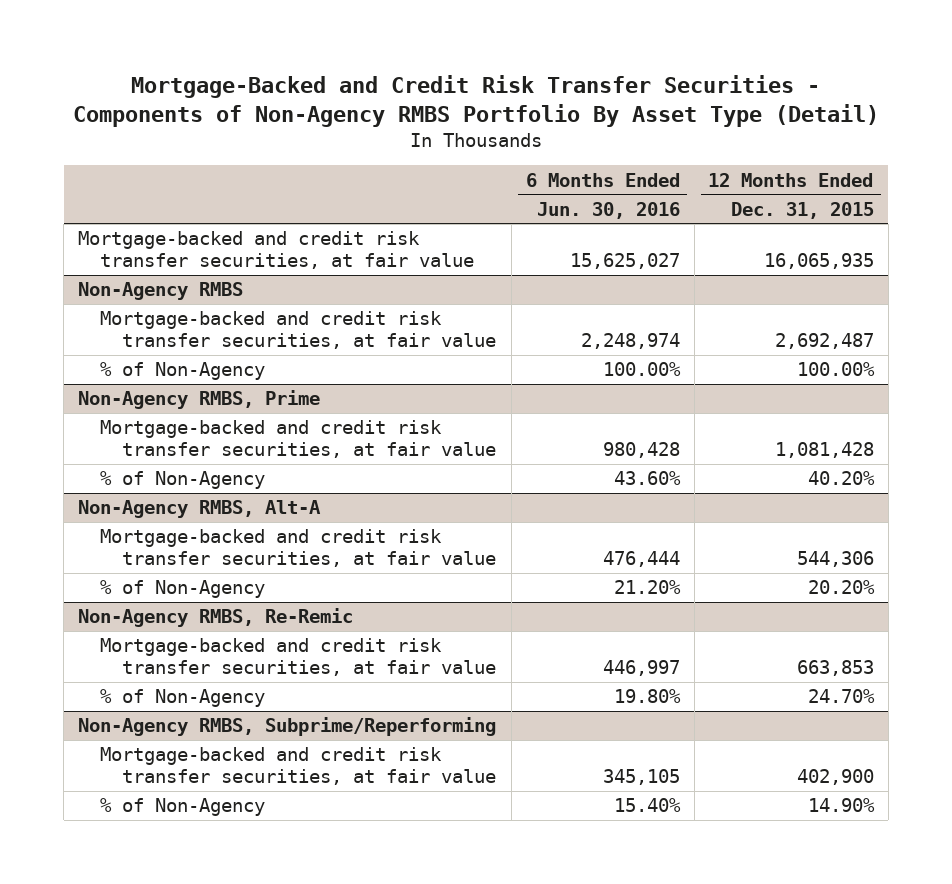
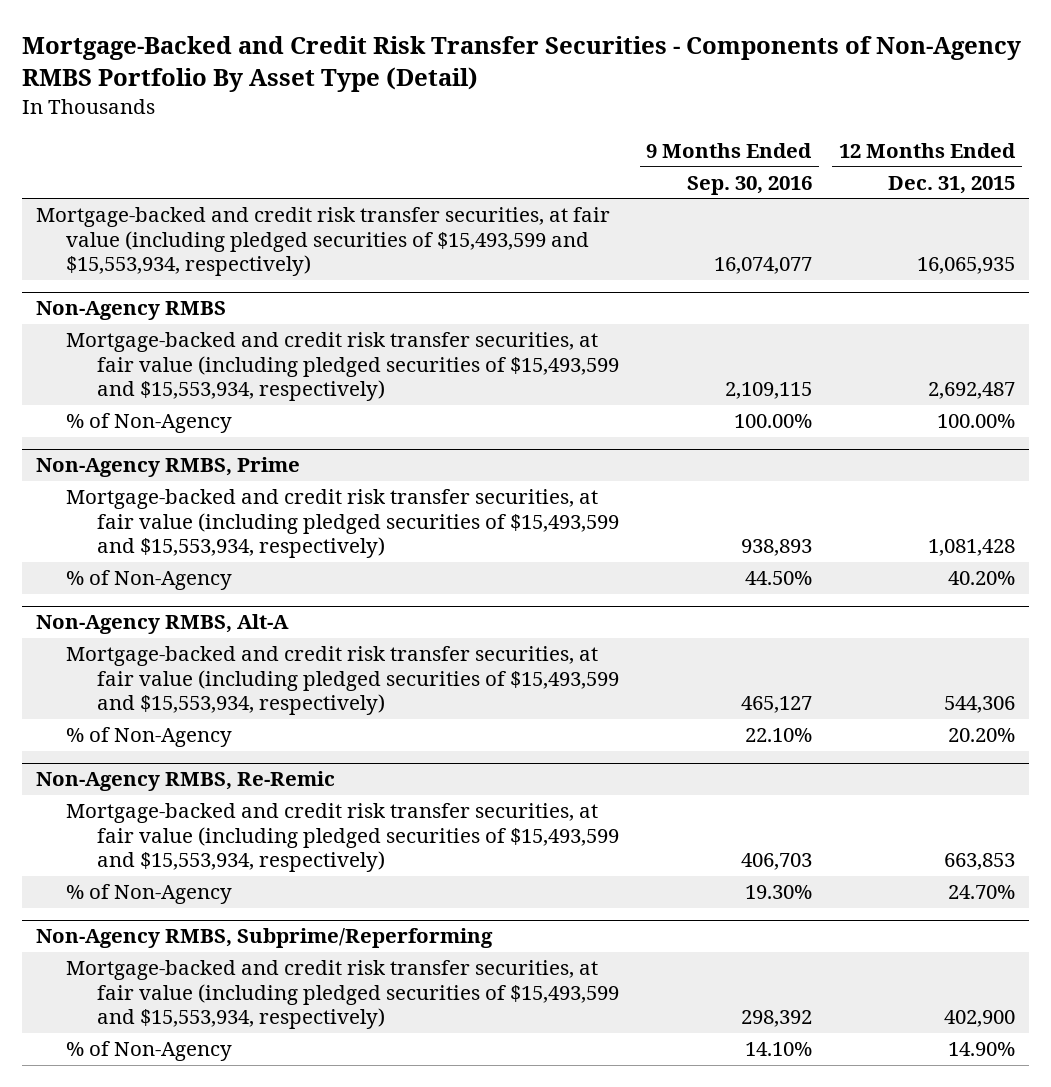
- | 6 Months Ended Jun. 30, 2016 | 12 Months Ended Dec. 31, 2015
+ | 9 Months Ended Sep. 30, 2016 | 12 Months Ended Dec. 31, 2015
- Mortgage-backed and credit risk transfer securities, at fair value | 15,625,027 | 16,065,935
+ Mortgage-backed and credit risk transfer securities, at fair value (including pledged securities of $15,493,599 and $15,553,934, respectively) | 16,074,077 | 16,065,935
@ Non-Agency RMBS
- Mortgage-backed and credit risk transfer securities, at fair value | 2,248,974 | 2,692,487
+ Mortgage-backed and credit risk transfer securities, at fair value (including pledged securities of $15,493,599 and $15,553,934, respectively) | 2,109,115 | 2,692,487
@ Non-Agency RMBS, Prime
- Mortgage-backed and credit risk transfer securities, at fair value | 980,428 | 1,081,428
+ Mortgage-backed and credit risk transfer securities, at fair value (including pledged securities of $15,493,599 and $15,553,934, respectively) | 938,893 | 1,081,428
@ Non-Agency RMBS, Alt-A
- Mortgage-backed and credit risk transfer securities, at fair value | 476,444 | 544,306
+ Mortgage-backed and credit risk transfer securities, at fair value (including pledged securities of $15,493,599 and $15,553,934, respectively) | 465,127 | 544,306
@ Non-Agency RMBS, Re-Remic
- Mortgage-backed and credit risk transfer securities, at fair value | 446,997 | 663,853
+ Mortgage-backed and credit risk transfer securities, at fair value (including pledged securities of $15,493,599 and $15,553,934, respectively) | 406,703 | 663,853
@ Non-Agency RMBS, Subprime/Reperforming
- Mortgage-backed and credit risk transfer securities, at fair value | 345,105 | 402,900
+ Mortgage-backed and credit risk transfer securities, at fair value (including pledged securities of $15,493,599 and $15,553,934, respectively) | 298,392 | 402,900

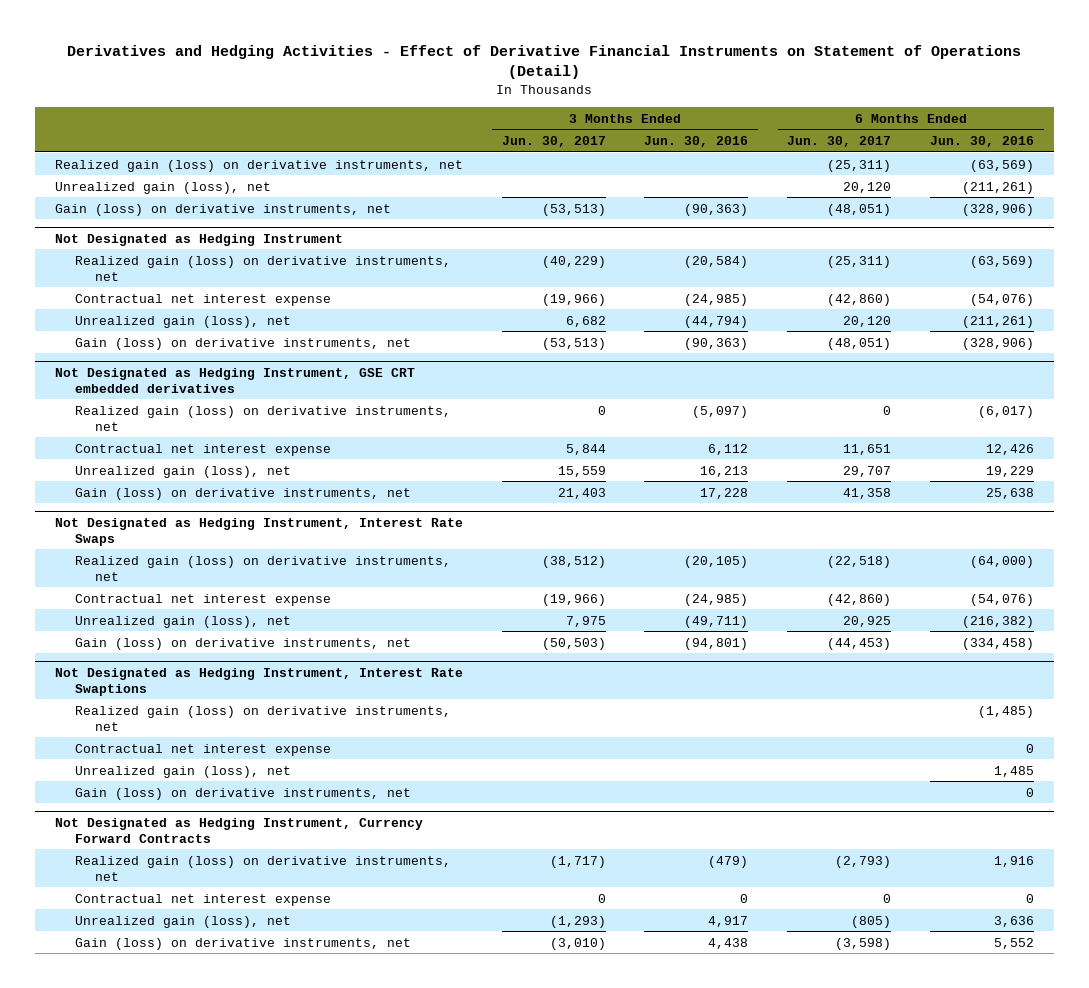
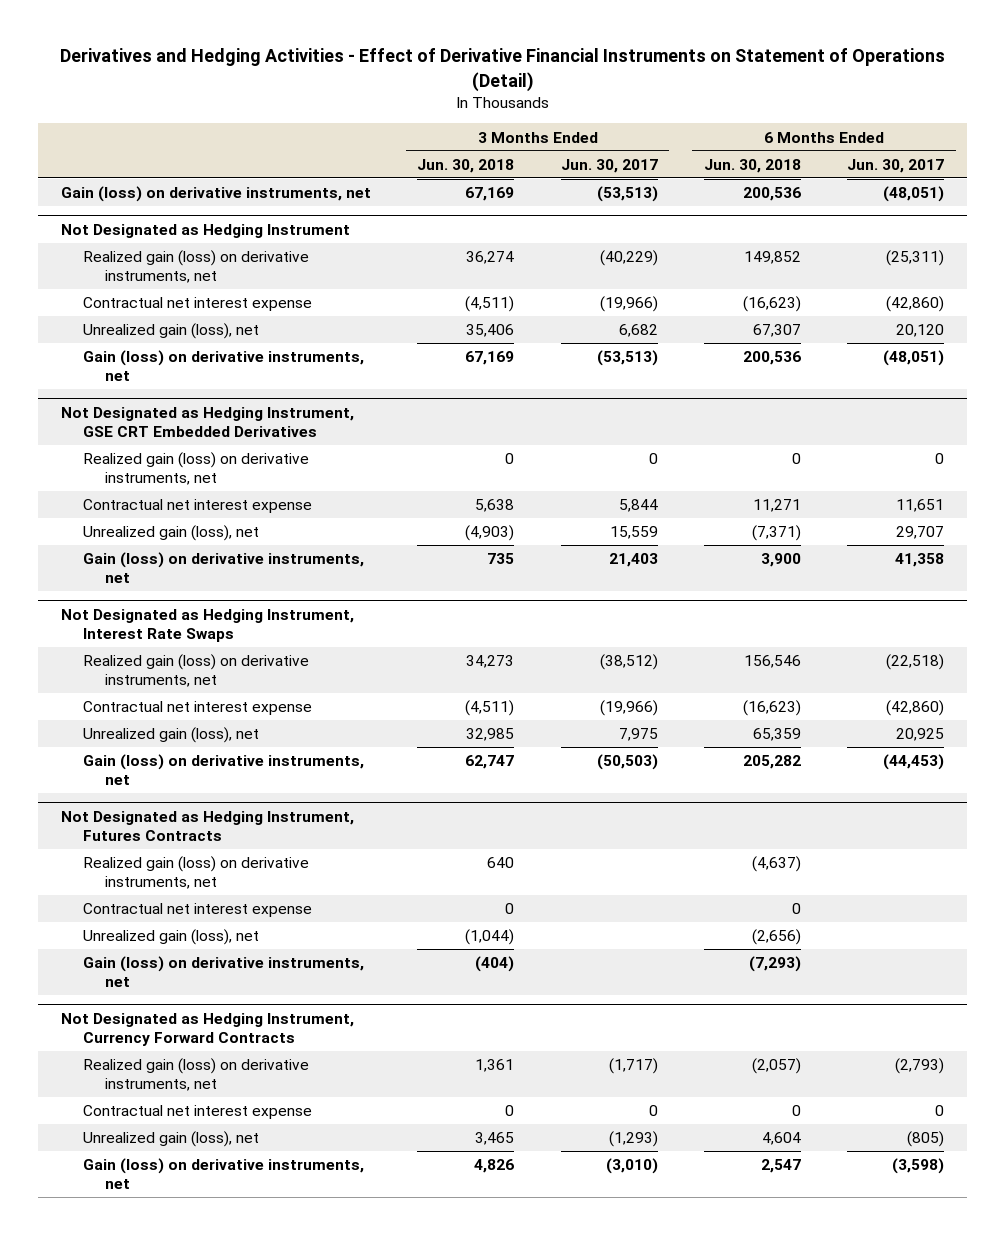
- | 3 Months Ended Jun. 30, 2017 | 3 Months Ended Jun. 30, 2016 | 6 Months Ended Jun. 30, 2017 | 6 Months Ended Jun. 30, 2016
+ | 3 Months Ended Jun. 30, 2018 | 3 Months Ended Jun. 30, 2017 | 6 Months Ended Jun. 30, 2018 | 6 Months Ended Jun. 30, 2017
- Realized gain (loss) on derivative instruments, net | | | (25,311) | (63,569)
- Unrealized gain (loss), net | | | 20,120 | (211,261)
- Not Designated as Hedging Instrument, GSE CRT embedded derivatives
+ Not Designated as Hedging Instrument, GSE CRT Embedded Derivatives
- Not Designated as Hedging Instrument, Interest Rate Swaptions
+ Not Designated as Hedging Instrument, Futures Contracts

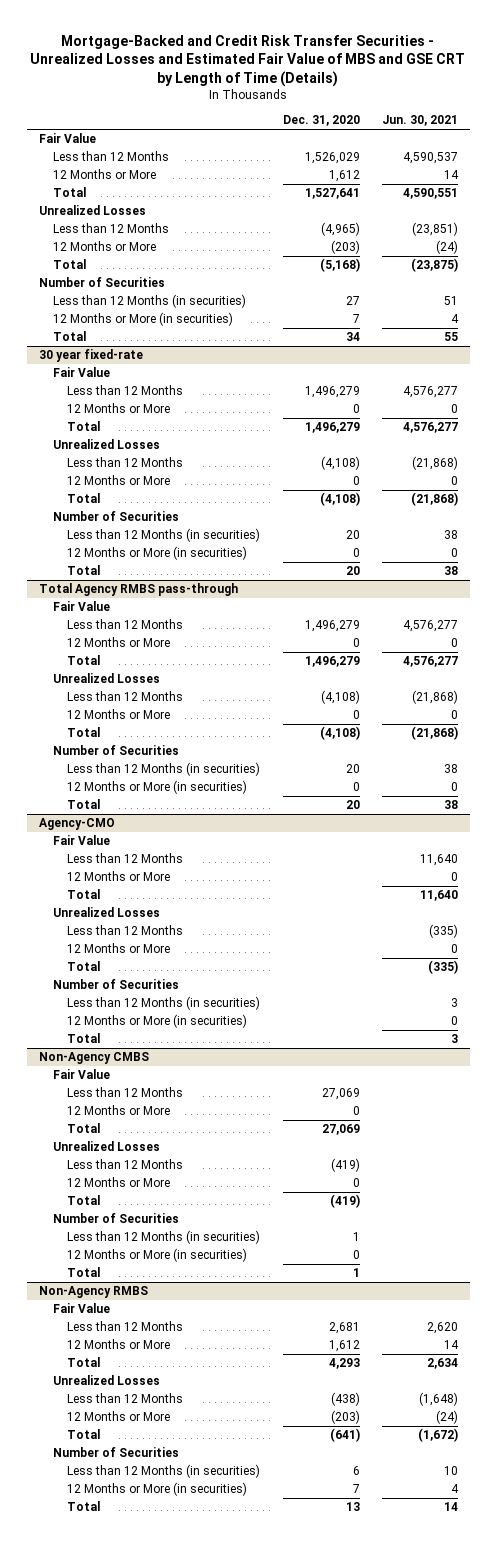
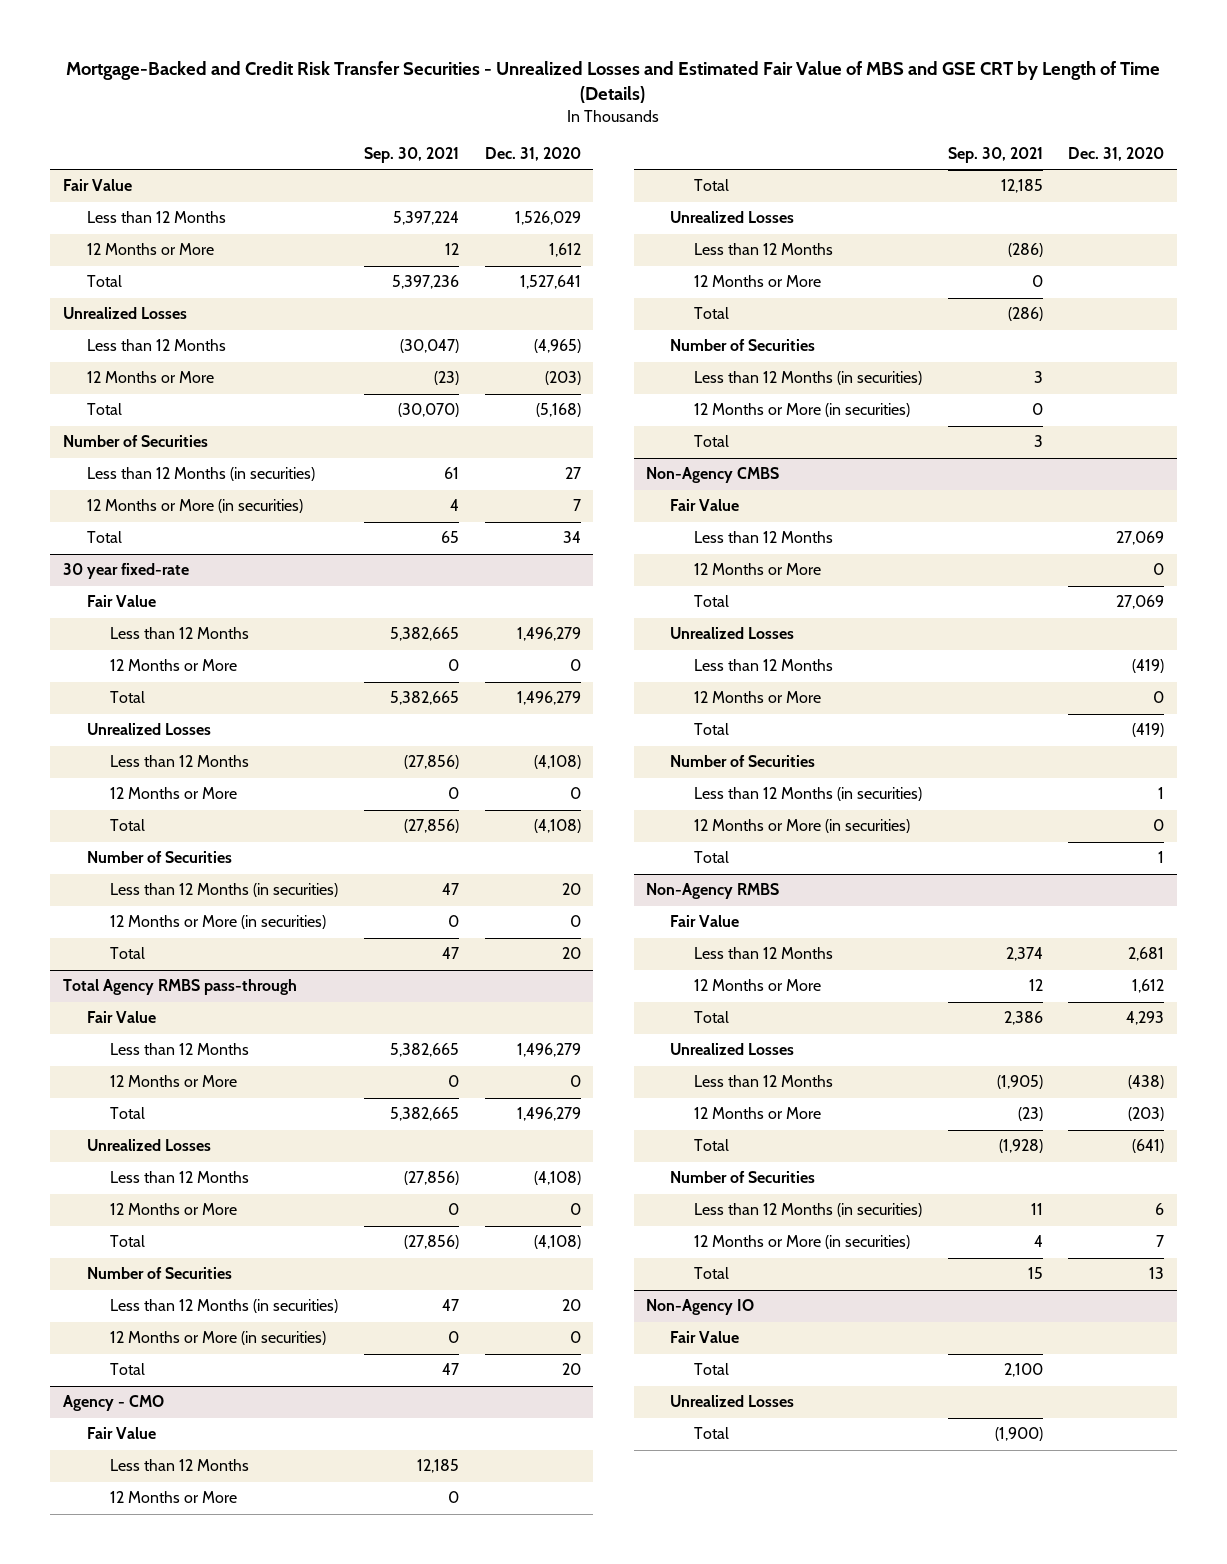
- | Dec. 31, 2020 | Jun. 30, 2021
+ | Sep. 30, 2021 | Dec. 31, 2020
- Agency-CMO
+ Agency - CMO
+ Non-Agency IO
+ Fair Value
+ Total | 2,100 |
+ Unrealized Losses
+ Total | (1,900) |

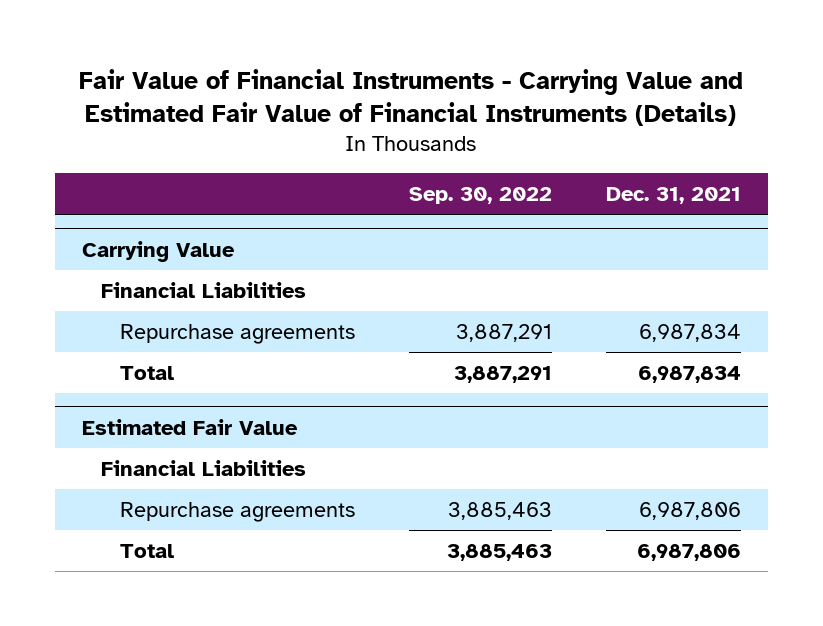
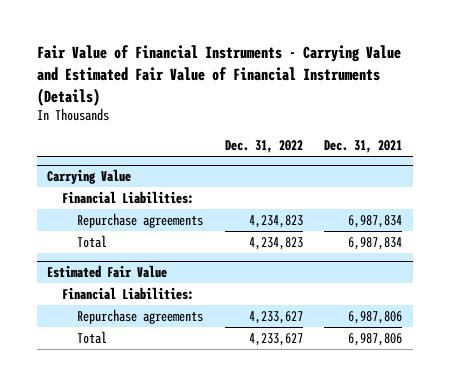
- | Sep. 30, 2022 | Dec. 31, 2021
+ | Dec. 31, 2022 | Dec. 31, 2021
@ Carrying Value
- Financial Liabilities
+ Financial Liabilities:
@ Estimated Fair Value
- Financial Liabilities
+ Financial Liabilities:

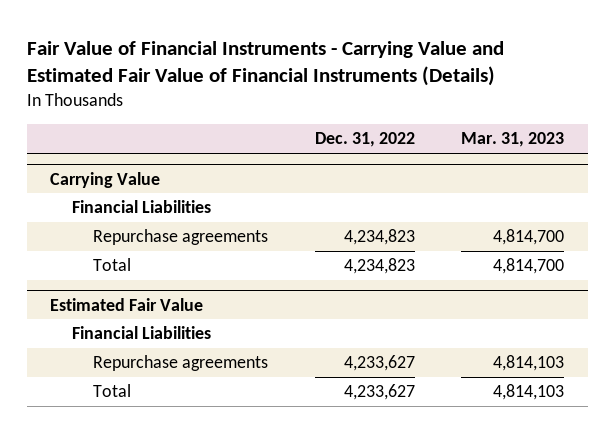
- | Dec. 31, 2022 | Dec. 31, 2021
+ | Dec. 31, 2022 | Mar. 31, 2023
@ Carrying Value
- Financial Liabilities:
+ Financial Liabilities
@ Estimated Fair Value
- Financial Liabilities:
+ Financial Liabilities

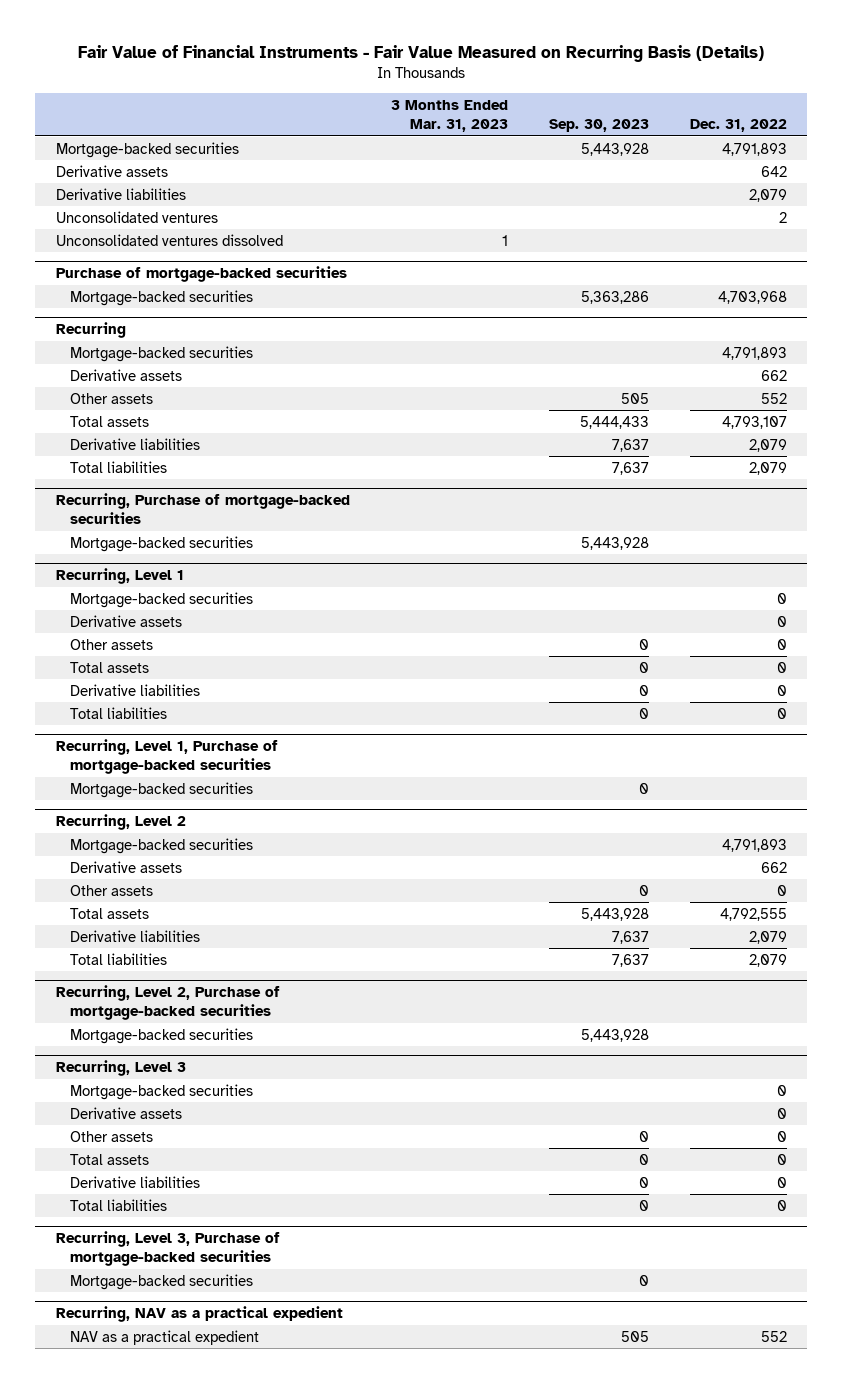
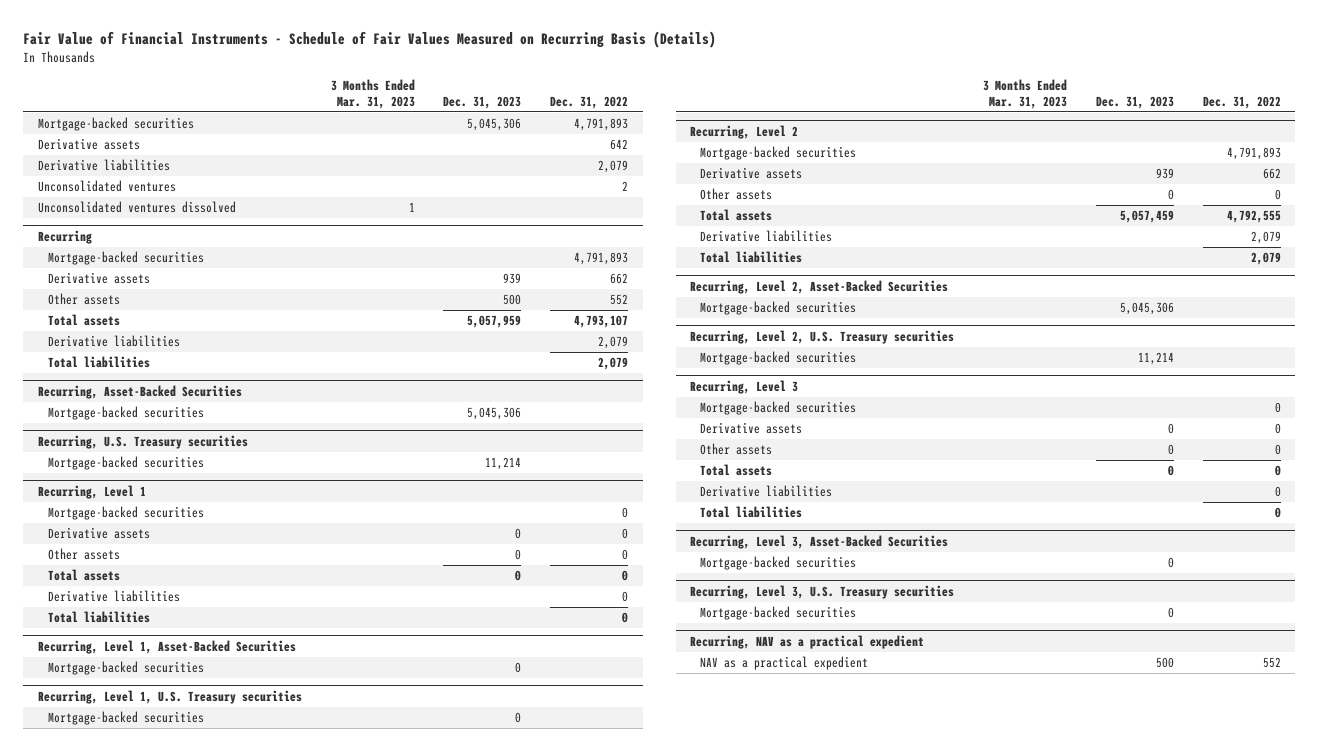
- Fair Value of Financial Instruments - Fair Value Measured on Recurring Basis (Details)
+ Fair Value of Financial Instruments - Schedule of Fair Values Measured on Recurring Basis (Details)
- | 3 Months Ended Mar. 31, 2023 | Sep. 30, 2023 | Dec. 31, 2022
+ | 3 Months Ended Mar. 31, 2023 | Dec. 31, 2023 | Dec. 31, 2022
- Purchase of mortgage-backed securities
- Mortgage-backed securities | | 5,363,286 | 4,703,968
- Recurring, Purchase of mortgage-backed securities
+ Recurring, Asset-Backed Securities
+ Recurring, U.S. Treasury securities
+ Mortgage-backed securities | | 11,214 |
- Recurring, Level 1, Purchase of mortgage-backed securities
+ Recurring, Level 1, Asset-Backed Securities
+ Recurring, Level 1, U.S. Treasury securities
+ Mortgage-backed securities | | 0 |
- Recurring, Level 2, Purchase of mortgage-backed securities
+ Recurring, Level 2, Asset-Backed Securities
+ Recurring, Level 2, U.S. Treasury securities
+ Mortgage-backed securities | | 11,214 |
- Recurring, Level 3, Purchase of mortgage-backed securities
+ Recurring, Level 3, Asset-Backed Securities
+ Recurring, Level 3, U.S. Treasury securities
+ Mortgage-backed securities | | 0 |

